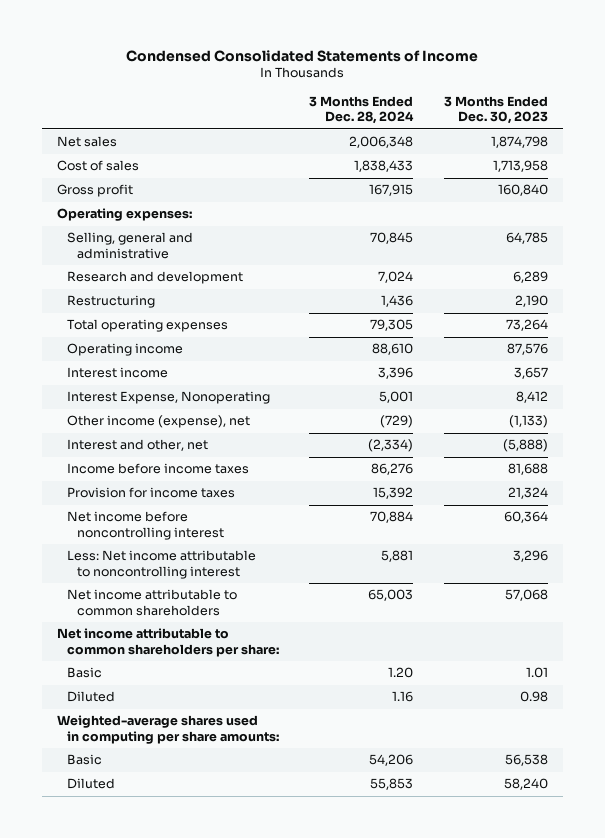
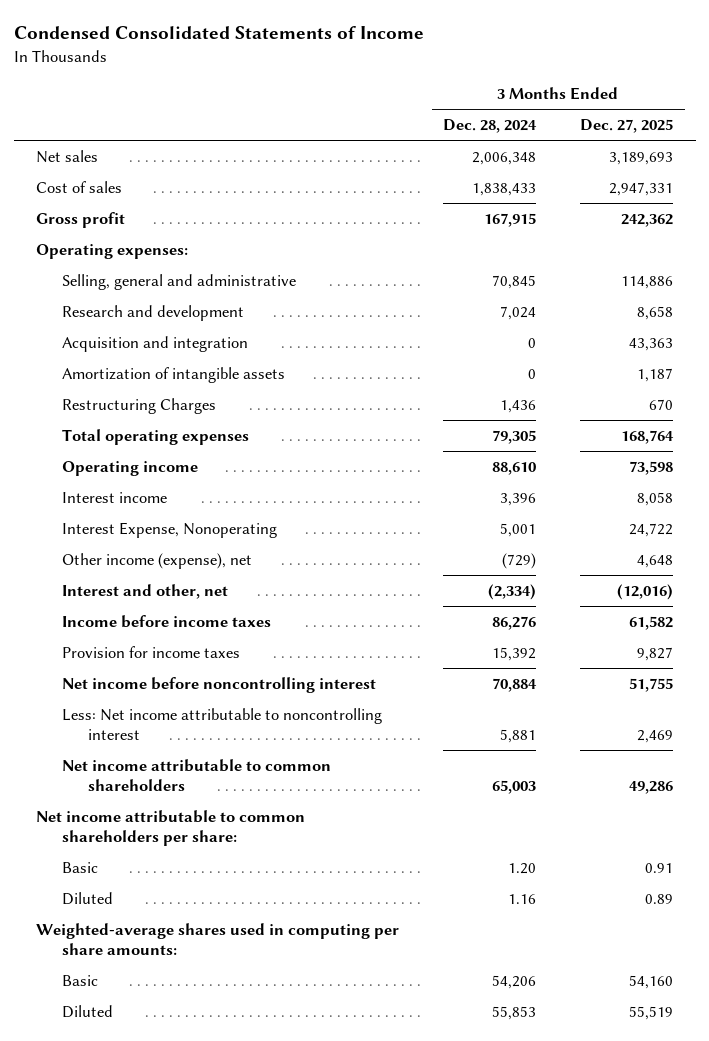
- | 3 Months Ended Dec. 28, 2024 | 3 Months Ended Dec. 30, 2023
+ | 3 Months Ended Dec. 28, 2024 | 3 Months Ended Dec. 27, 2025
- Restructuring | 1,436 | 2,190
+ Acquisition and integration | 0 | 43,363
+ Amortization of intangible assets | 0 | 1,187
+ Restructuring Charges | 1,436 | 670

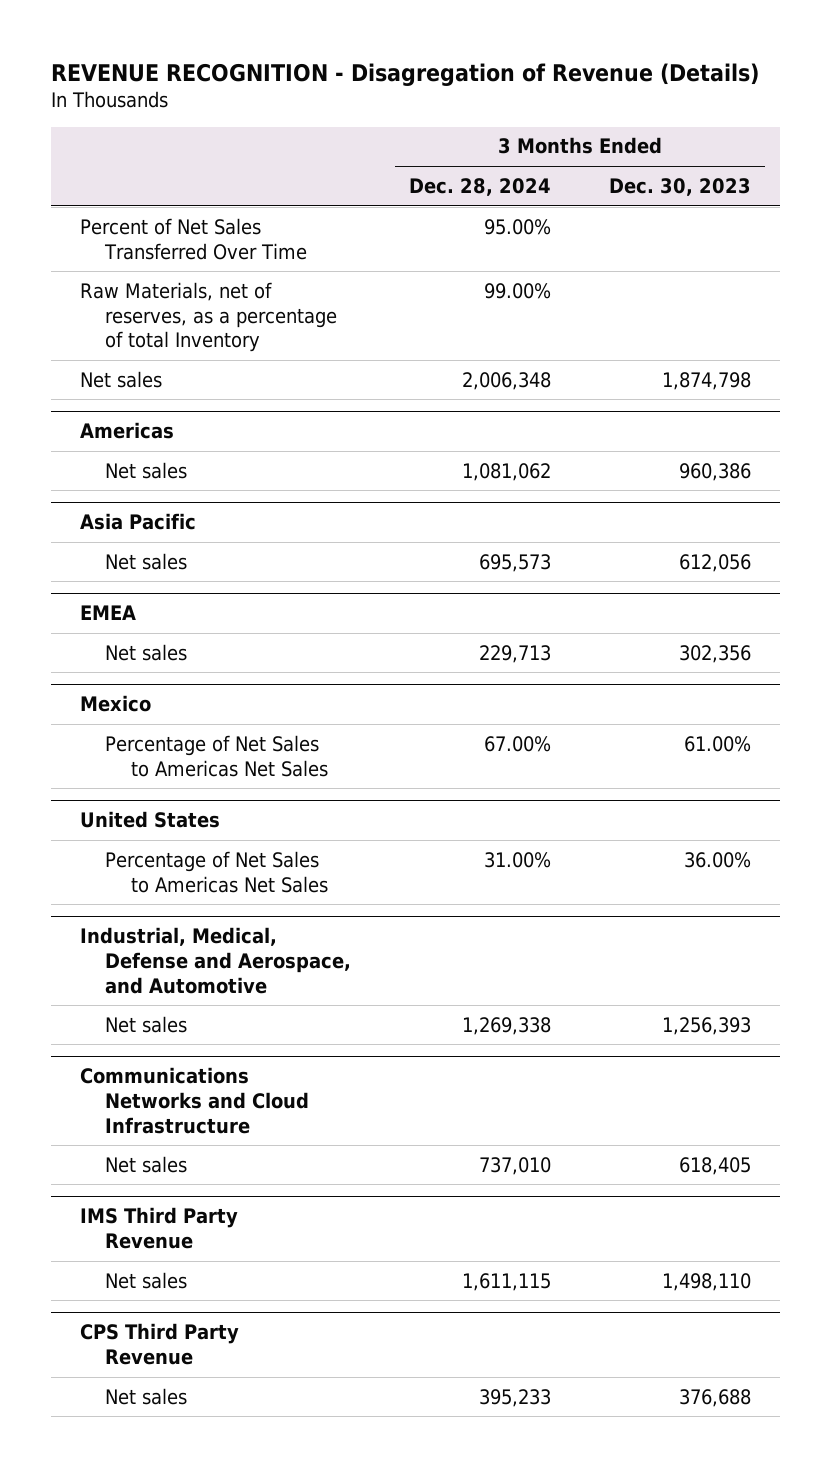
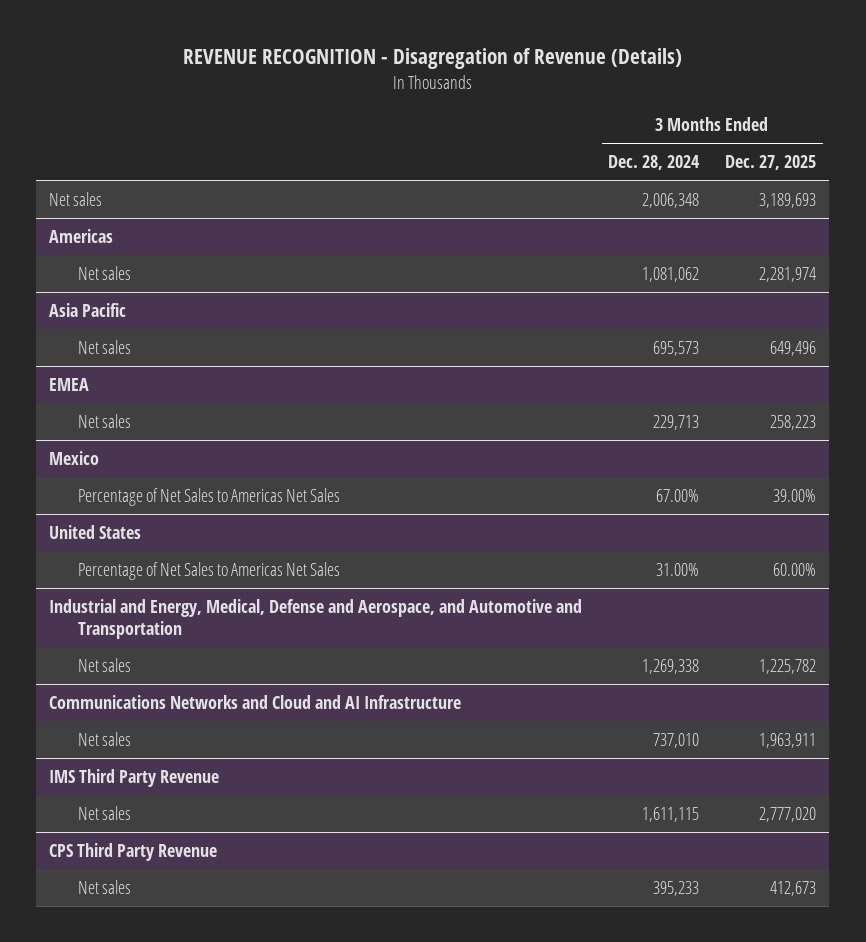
- | 3 Months Ended Dec. 28, 2024 | 3 Months Ended Dec. 30, 2023
+ | 3 Months Ended Dec. 28, 2024 | 3 Months Ended Dec. 27, 2025
- Percent of Net Sales Transferred Over Time | 95.00% |
- Raw Materials, net of reserves, as a percentage of total Inventory | 99.00% |
- Industrial, Medical, Defense and Aerospace, and Automotive
+ Industrial and Energy, Medical, Defense and Aerospace, and Automotive and Transportation
- Communications Networks and Cloud Infrastructure
+ Communications Networks and Cloud and AI Infrastructure

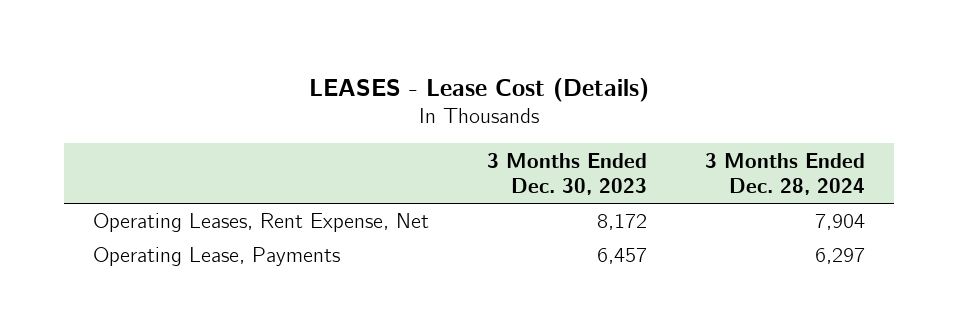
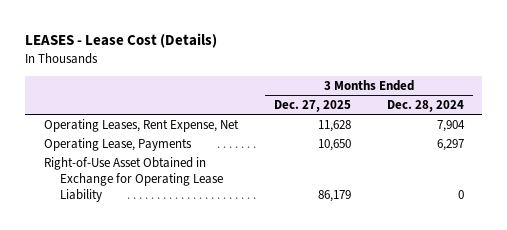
- | 3 Months Ended Dec. 30, 2023 | 3 Months Ended Dec. 28, 2024
+ | 3 Months Ended Dec. 27, 2025 | 3 Months Ended Dec. 28, 2024
+ Right-of-Use Asset Obtained in Exchange for Operating Lease Liability | 86,179 | 0

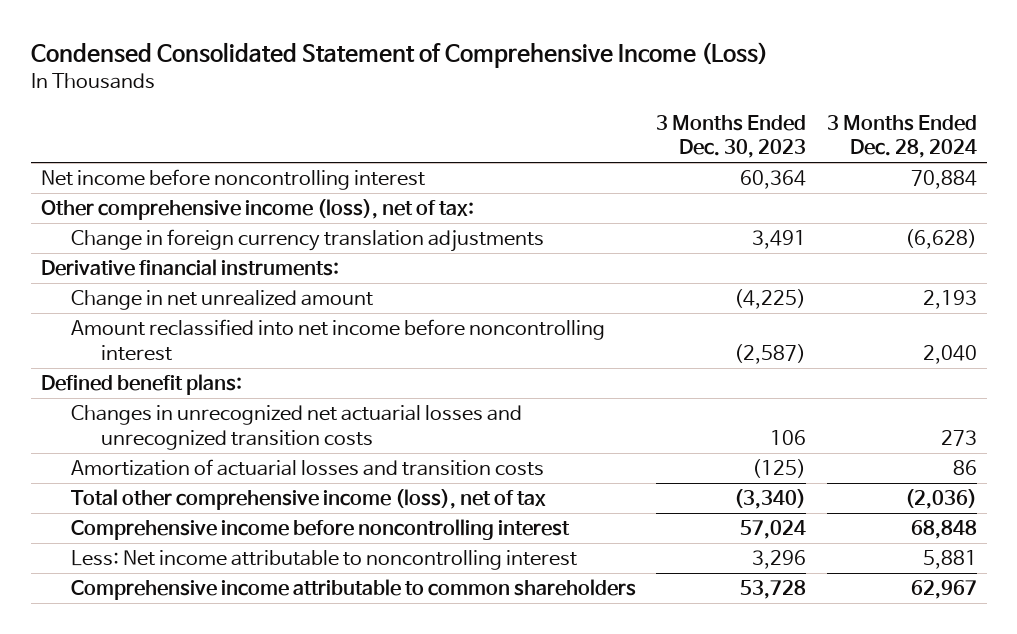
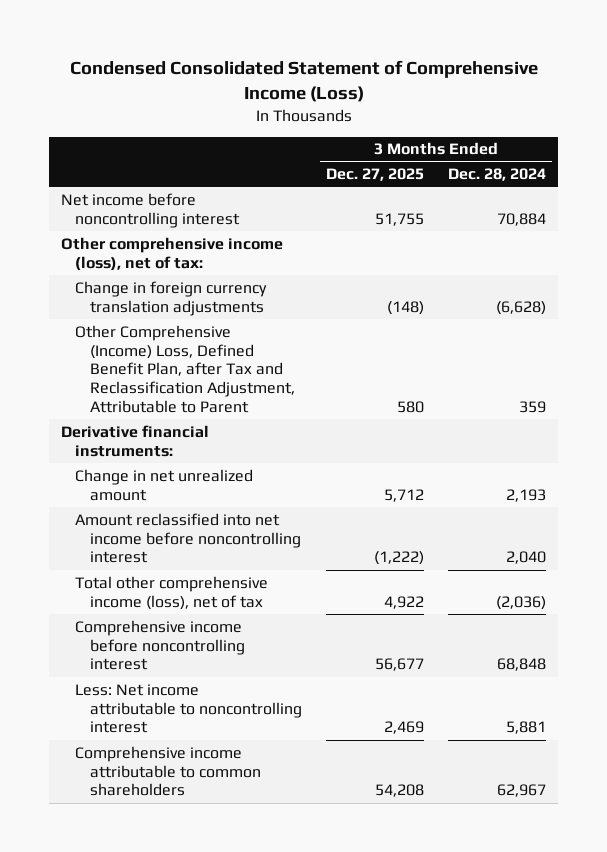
- | 3 Months Ended Dec. 30, 2023 | 3 Months Ended Dec. 28, 2024
+ | 3 Months Ended Dec. 27, 2025 | 3 Months Ended Dec. 28, 2024
+ Other Comprehensive (Income) Loss, Defined Benefit Plan, after Tax and Reclassification Adjustment, Attributable to Parent | 580 | 359
- Defined benefit plans:
- Changes in unrecognized net actuarial losses and unrecognized transition costs | 106 | 273
- Amortization of actuarial losses and transition costs | (125) | 86

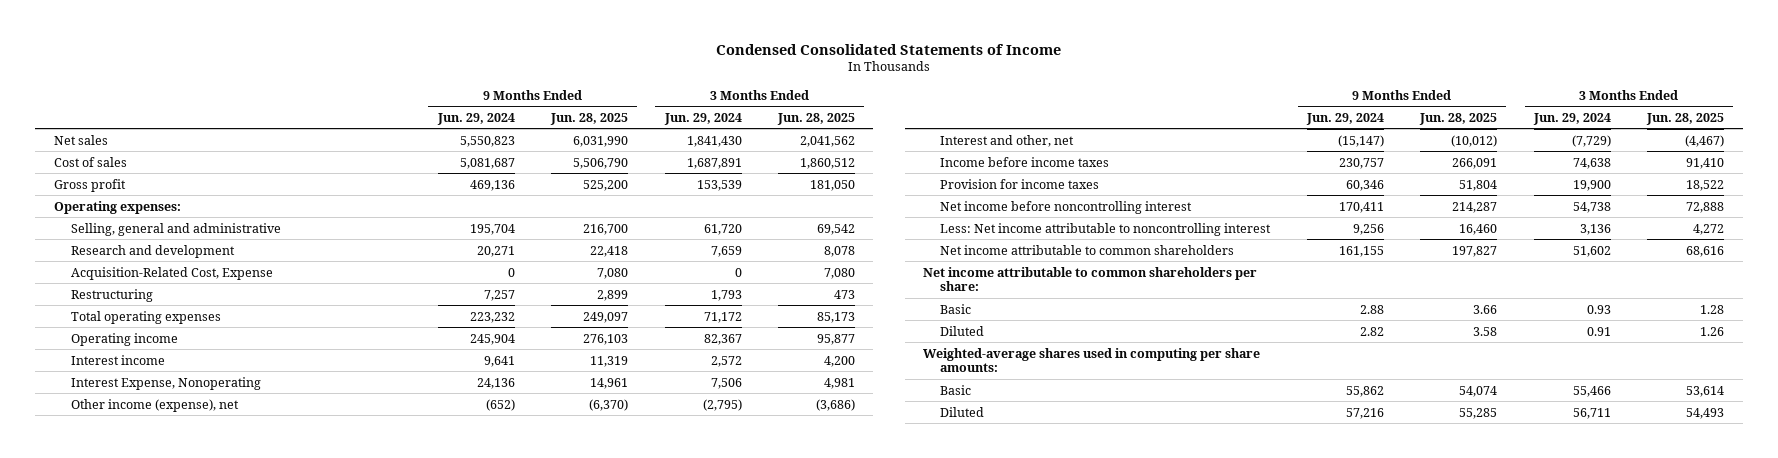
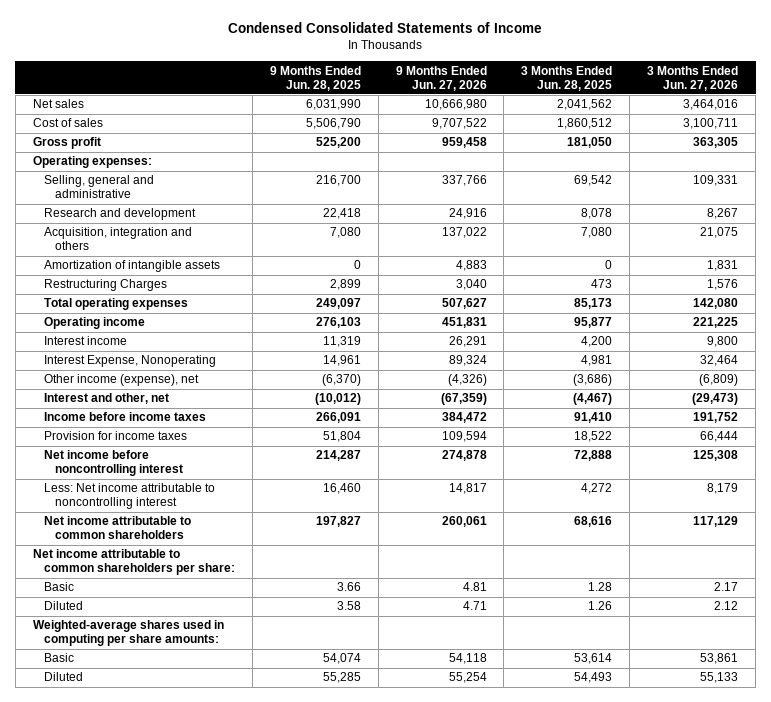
- | 9 Months Ended Jun. 29, 2024 | 9 Months Ended Jun. 28, 2025 | 3 Months Ended Jun. 29, 2024 | 3 Months Ended Jun. 28, 2025
+ | 9 Months Ended Jun. 28, 2025 | 9 Months Ended Jun. 27, 2026 | 3 Months Ended Jun. 28, 2025 | 3 Months Ended Jun. 27, 2026
- Acquisition-Related Cost, Expense | 0 | 7,080 | 0 | 7,080
- Restructuring | 7,257 | 2,899 | 1,793 | 473
+ Acquisition, integration and others | 7,080 | 137,022 | 7,080 | 21,075
+ Amortization of intangible assets | 0 | 4,883 | 0 | 1,831
+ Restructuring Charges | 2,899 | 3,040 | 473 | 1,576

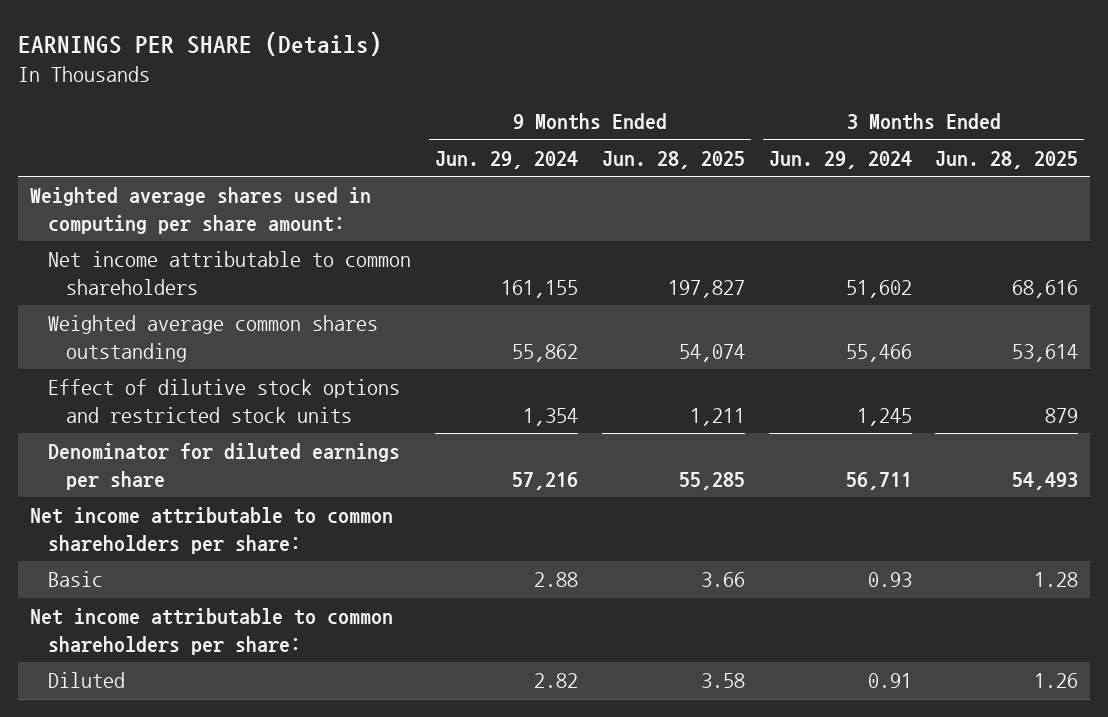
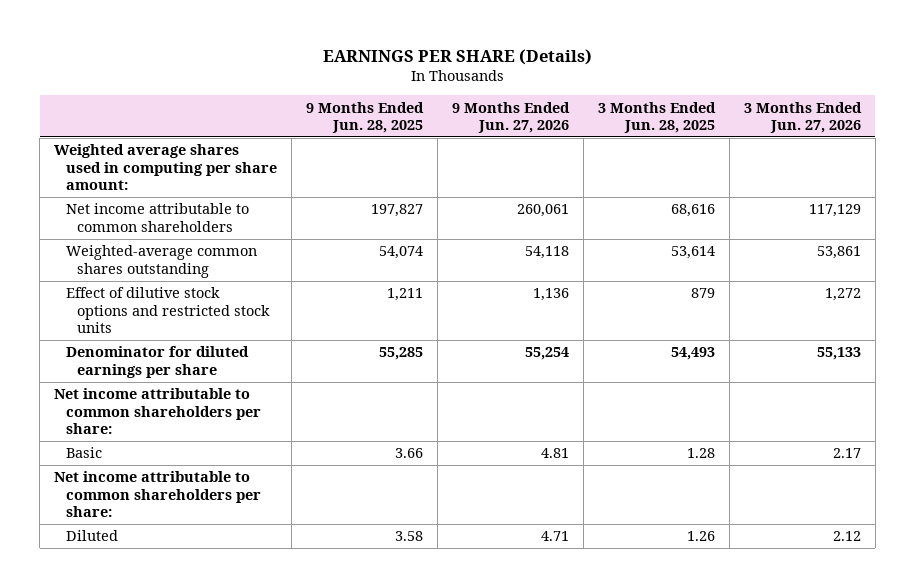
- | 9 Months Ended Jun. 29, 2024 | 9 Months Ended Jun. 28, 2025 | 3 Months Ended Jun. 29, 2024 | 3 Months Ended Jun. 28, 2025
+ | 9 Months Ended Jun. 28, 2025 | 9 Months Ended Jun. 27, 2026 | 3 Months Ended Jun. 28, 2025 | 3 Months Ended Jun. 27, 2026
- Weighted average common shares outstanding | 55,862 | 54,074 | 55,466 | 53,614
+ Weighted-average common shares outstanding | 54,074 | 54,118 | 53,614 | 53,861

